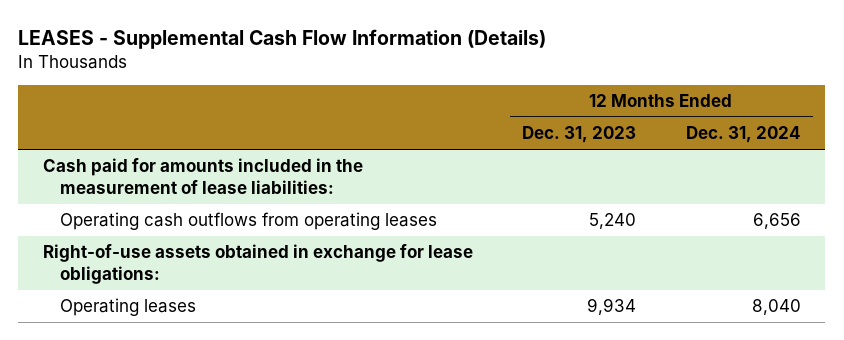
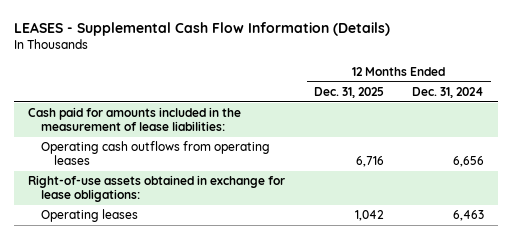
- | 12 Months Ended Dec. 31, 2023 | 12 Months Ended Dec. 31, 2024
+ | 12 Months Ended Dec. 31, 2025 | 12 Months Ended Dec. 31, 2024
- Operating leases | 9,934 | 8,040
+ Operating leases | 1,042 | 6,463

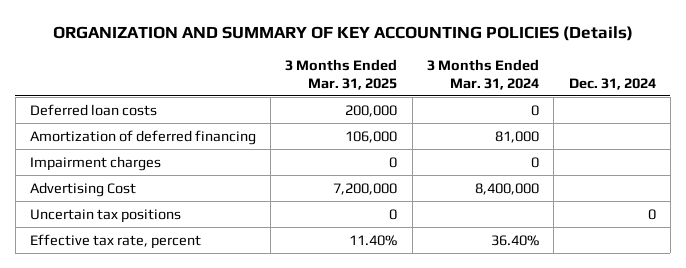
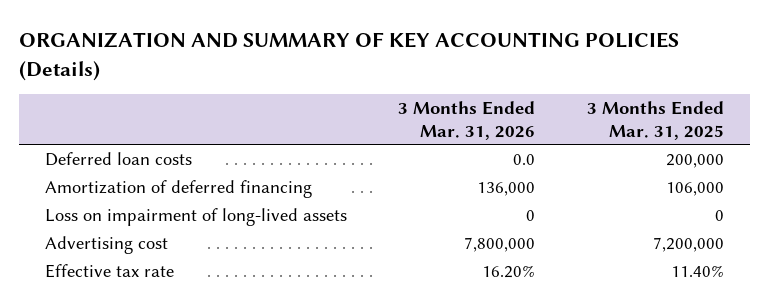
- | 3 Months Ended Mar. 31, 2025 | 3 Months Ended Mar. 31, 2024 | Dec. 31, 2024
+ | 3 Months Ended Mar. 31, 2026 | 3 Months Ended Mar. 31, 2025
- Impairment charges | 0 | 0 |
- Advertising Cost | 7,200,000 | 8,400,000 |
- Uncertain tax positions | 0 | | 0
- Effective tax rate, percent | 11.40% | 36.40% |
+ Loss on impairment of long-lived assets | 0 | 0
+ Advertising cost | 7,800,000 | 7,200,000
+ Effective tax rate | 16.20% | 11.40%

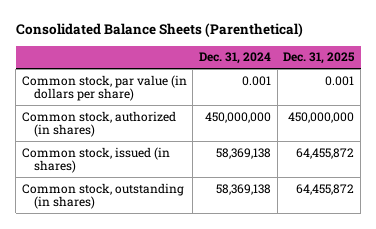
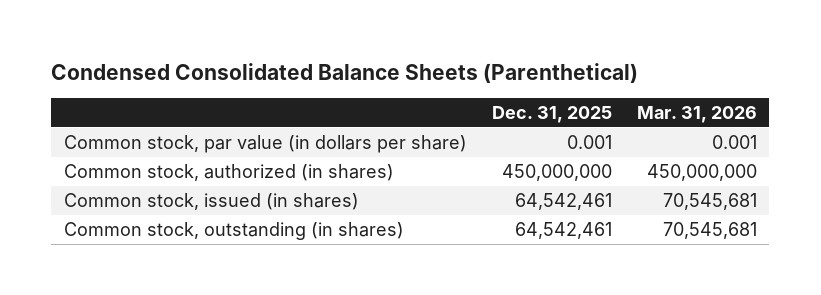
- Consolidated Balance Sheets (Parenthetical)
+ Condensed Consolidated Balance Sheets (Parenthetical)
- | Dec. 31, 2024 | Dec. 31, 2025
+ | Dec. 31, 2025 | Mar. 31, 2026
- Common stock, issued (in shares) | 58,369,138 | 64,455,872
- Common stock, outstanding (in shares) | 58,369,138 | 64,455,872
+ Common stock, issued (in shares) | 64,542,461 | 70,545,681
+ Common stock, outstanding (in shares) | 64,542,461 | 70,545,681

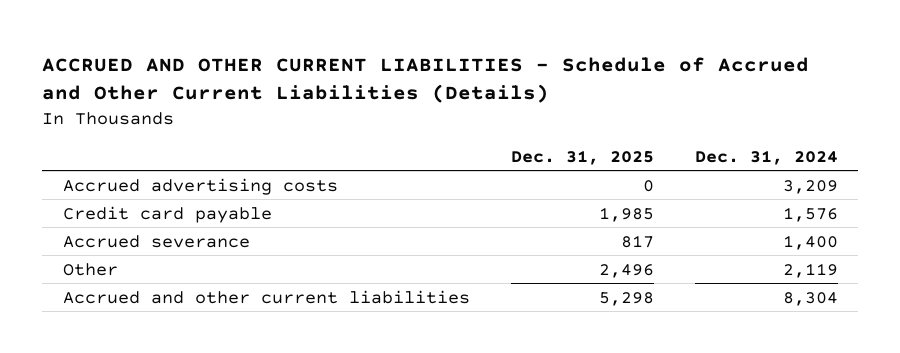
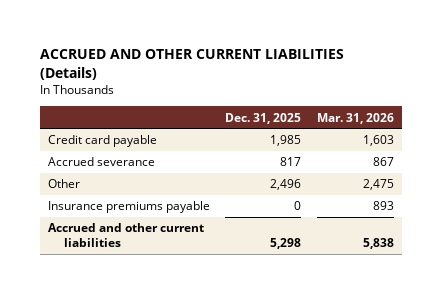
- ACCRUED AND OTHER CURRENT LIABILITIES - Schedule of Accrued and Other Current Liabilities (Details)
+ ACCRUED AND OTHER CURRENT LIABILITIES (Details)
- | Dec. 31, 2025 | Dec. 31, 2024
+ | Dec. 31, 2025 | Mar. 31, 2026
- Accrued advertising costs | 0 | 3,209
+ Insurance premiums payable | 0 | 893

